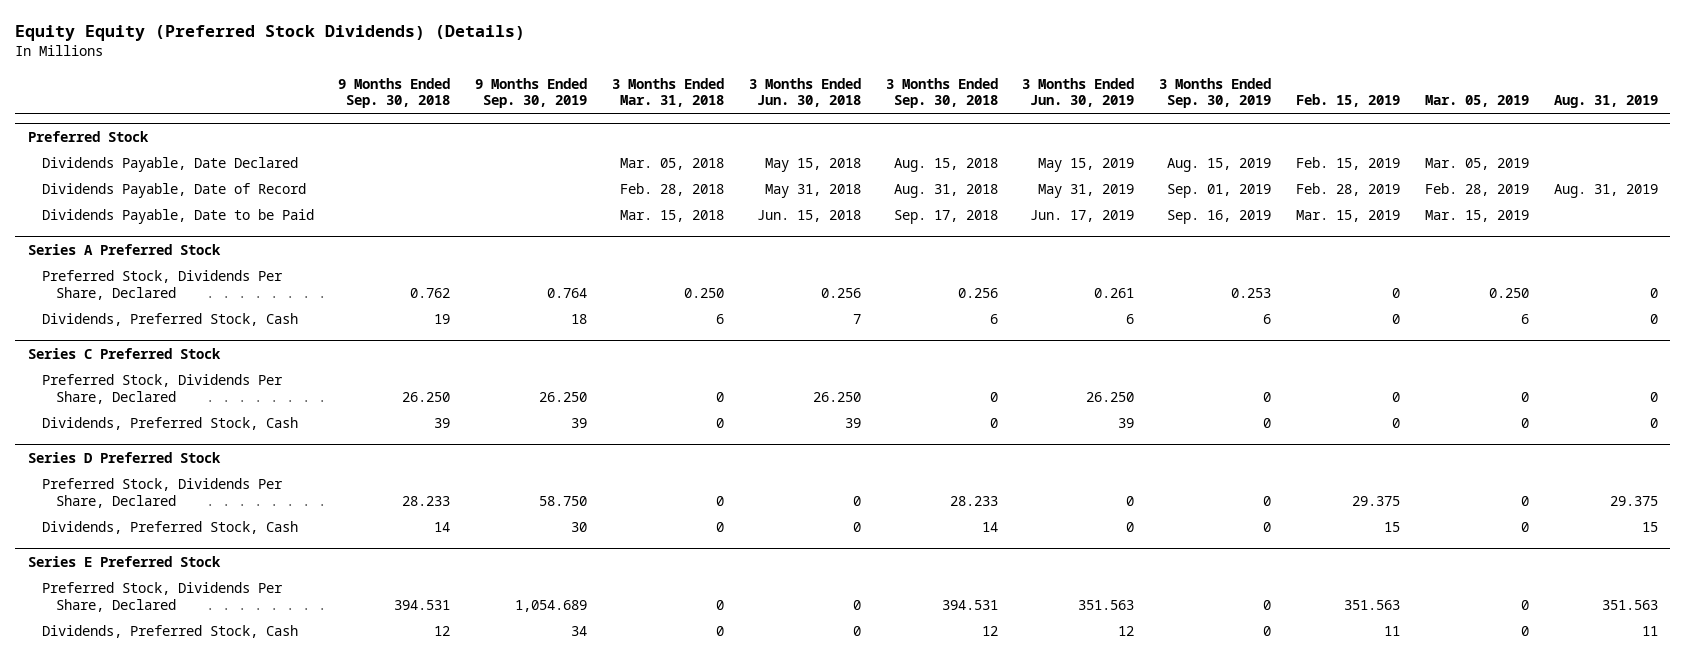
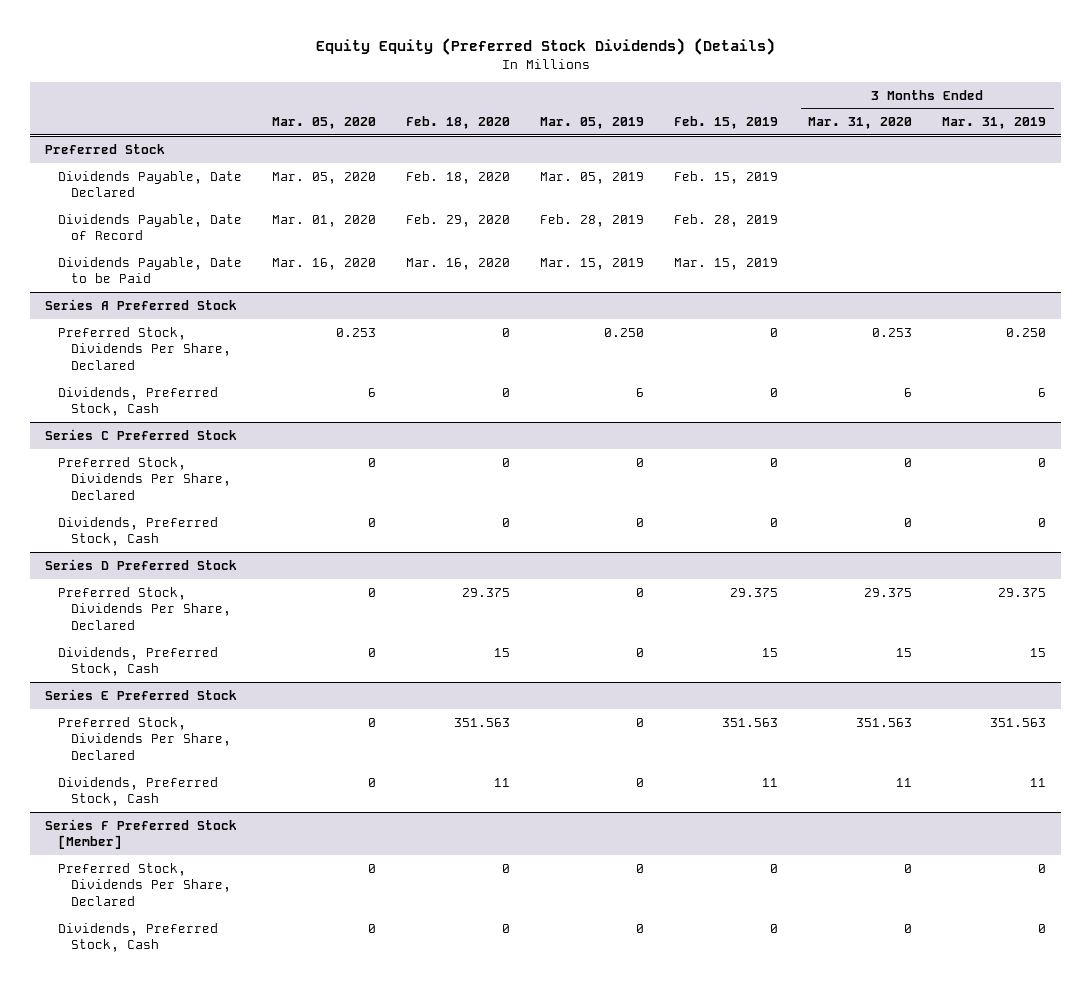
- | 9 Months Ended Sep. 30, 2018 | 9 Months Ended Sep. 30, 2019 | 3 Months Ended Mar. 31, 2018 | 3 Months Ended Jun. 30, 2018 | 3 Months Ended Sep. 30, 2018 | 3 Months Ended Jun. 30, 2019 | 3 Months Ended Sep. 30, 2019 | Feb. 15, 2019 | Mar. 05, 2019 | Aug. 31, 2019
+ | Mar. 05, 2020 | Feb. 18, 2020 | Mar. 05, 2019 | Feb. 15, 2019 | 3 Months Ended Mar. 31, 2020 | 3 Months Ended Mar. 31, 2019
+ Series F Preferred Stock [Member]
+ Preferred Stock, Dividends Per Share, Declared | 0 | 0 | 0 | 0 | 0 | 0
+ Dividends, Preferred Stock, Cash | 0 | 0 | 0 | 0 | 0 | 0

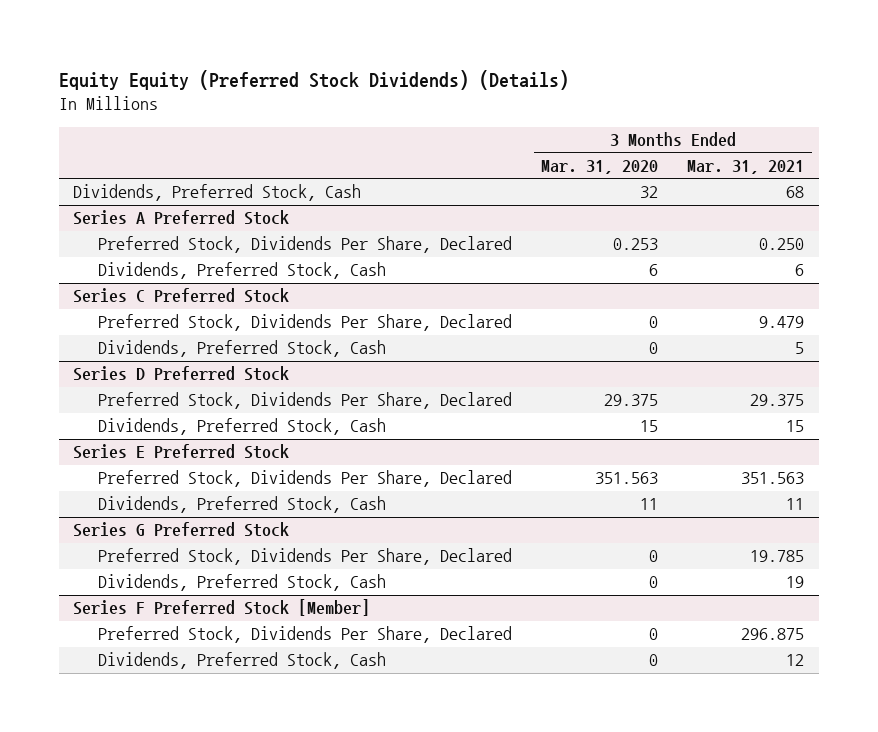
- | Mar. 05, 2020 | Feb. 18, 2020 | Mar. 05, 2019 | Feb. 15, 2019 | 3 Months Ended Mar. 31, 2020 | 3 Months Ended Mar. 31, 2019
+ | 3 Months Ended Mar. 31, 2020 | 3 Months Ended Mar. 31, 2021
- Preferred Stock
- Dividends Payable, Date Declared | Mar. 05, 2020 | Feb. 18, 2020 | Mar. 05, 2019 | Feb. 15, 2019 | |
- Dividends Payable, Date of Record | Mar. 01, 2020 | Feb. 29, 2020 | Feb. 28, 2019 | Feb. 28, 2019 | |
- Dividends Payable, Date to be Paid | Mar. 16, 2020 | Mar. 16, 2020 | Mar. 15, 2019 | Mar. 15, 2019 | |
+ Dividends, Preferred Stock, Cash | 32 | 68
+ Series G Preferred Stock
+ Preferred Stock, Dividends Per Share, Declared | 0 | 19.785
+ Dividends, Preferred Stock, Cash | 0 | 19

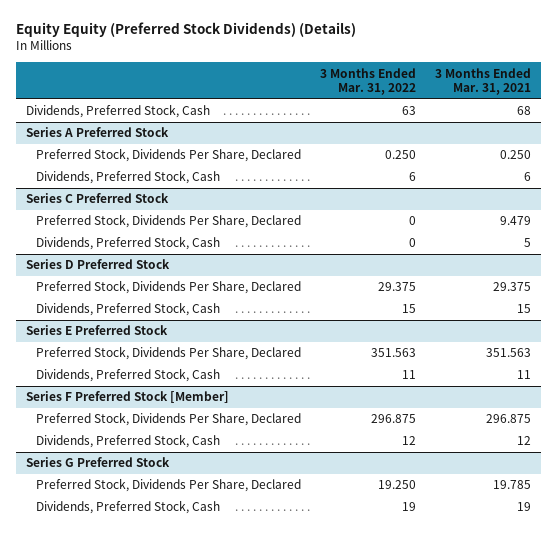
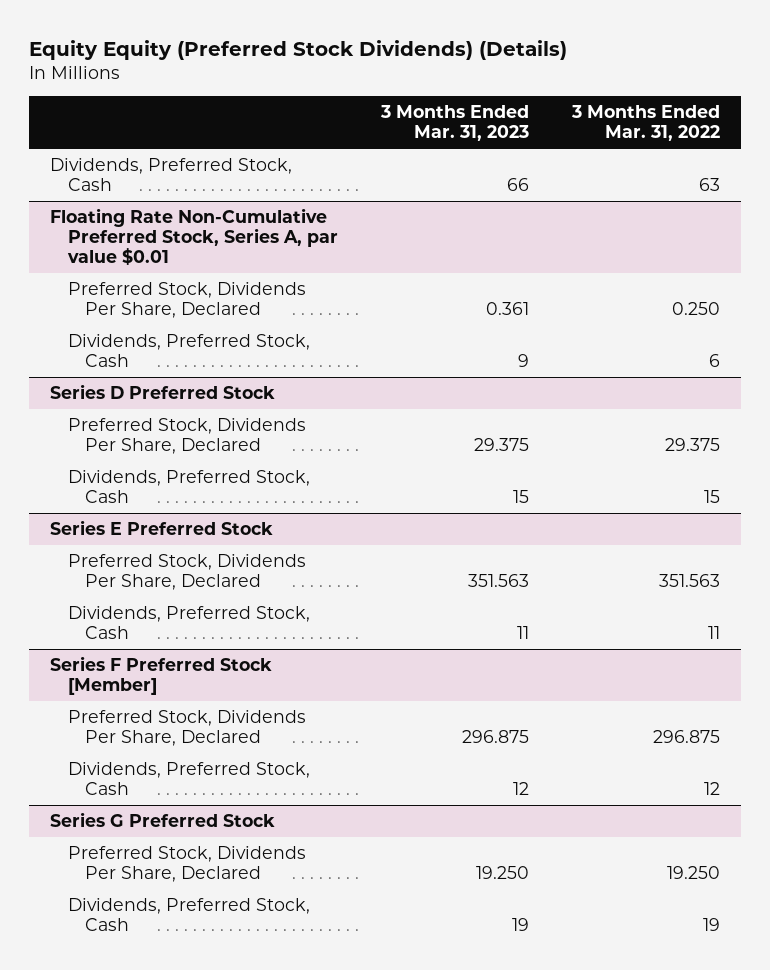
- | 3 Months Ended Mar. 31, 2022 | 3 Months Ended Mar. 31, 2021
+ | 3 Months Ended Mar. 31, 2023 | 3 Months Ended Mar. 31, 2022
- Series A Preferred Stock
+ Floating Rate Non-Cumulative Preferred Stock, Series A, par value $0.01
- Series C Preferred Stock
- Preferred Stock, Dividends Per Share, Declared | 0 | 9.479
- Dividends, Preferred Stock, Cash | 0 | 5

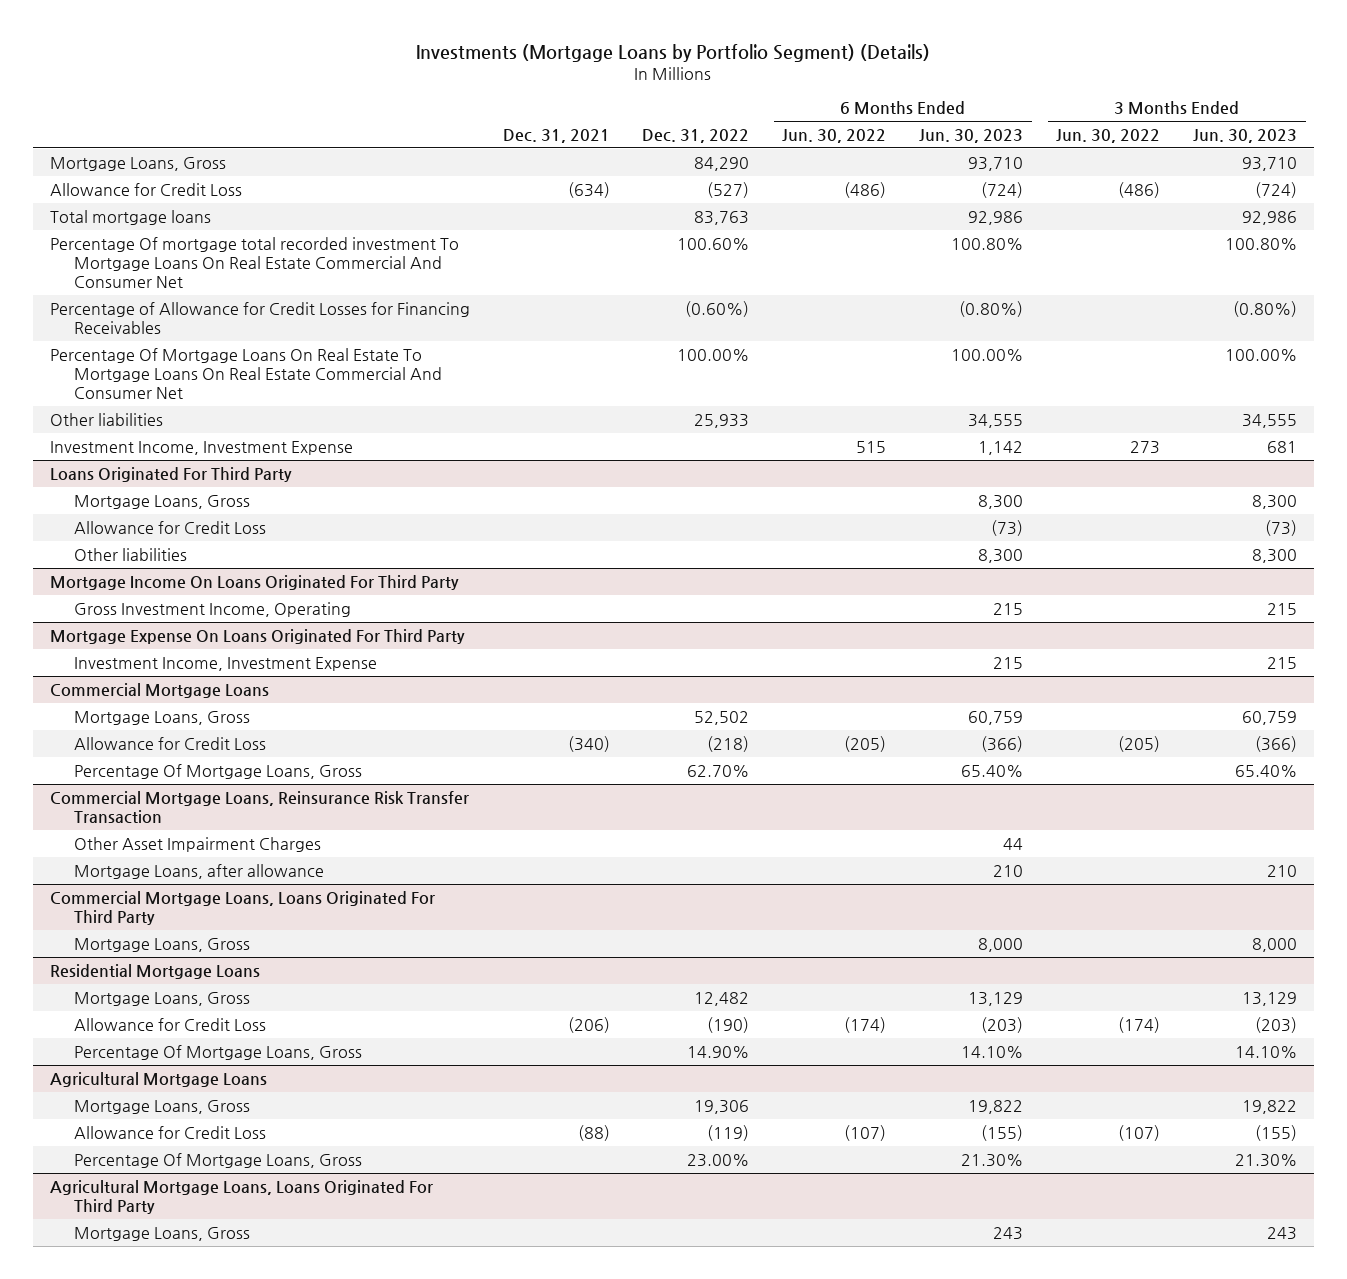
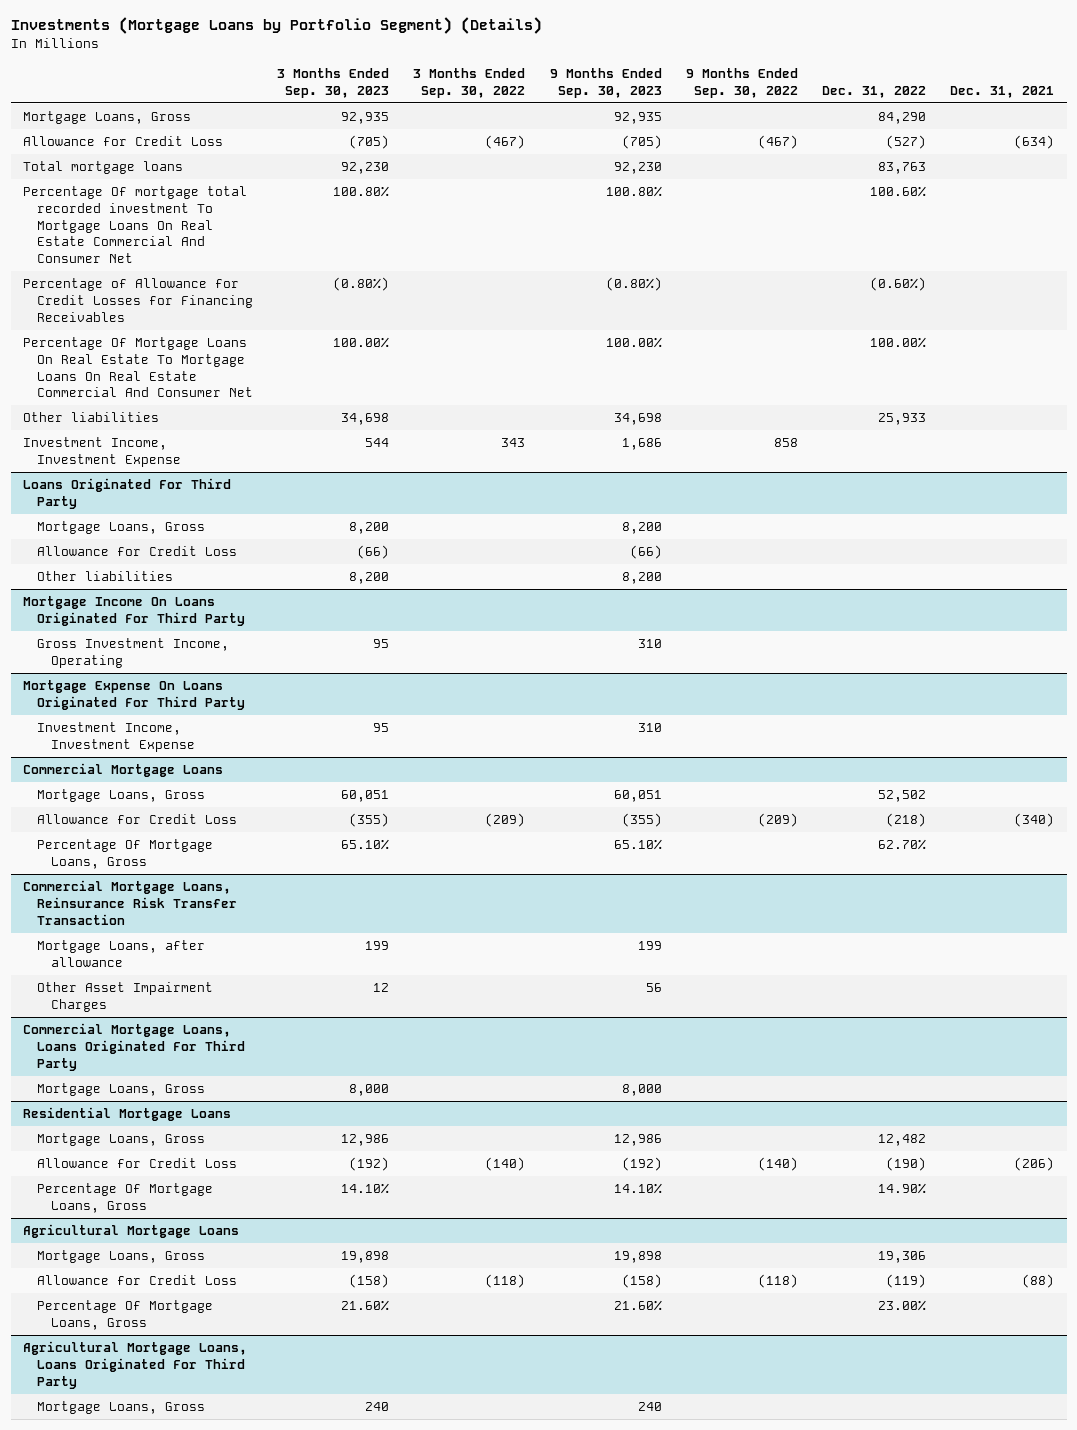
- | Dec. 31, 2021 | Dec. 31, 2022 | 6 Months Ended Jun. 30, 2022 | 6 Months Ended Jun. 30, 2023 | 3 Months Ended Jun. 30, 2022 | 3 Months Ended Jun. 30, 2023
+ | 3 Months Ended Sep. 30, 2023 | 3 Months Ended Sep. 30, 2022 | 9 Months Ended Sep. 30, 2023 | 9 Months Ended Sep. 30, 2022 | Dec. 31, 2022 | Dec. 31, 2021
@ Commercial Mortgage Loans, Reinsurance Risk Transfer Transaction
moved down: Other Asset Impairment Charges | 12 | | 56 | | |

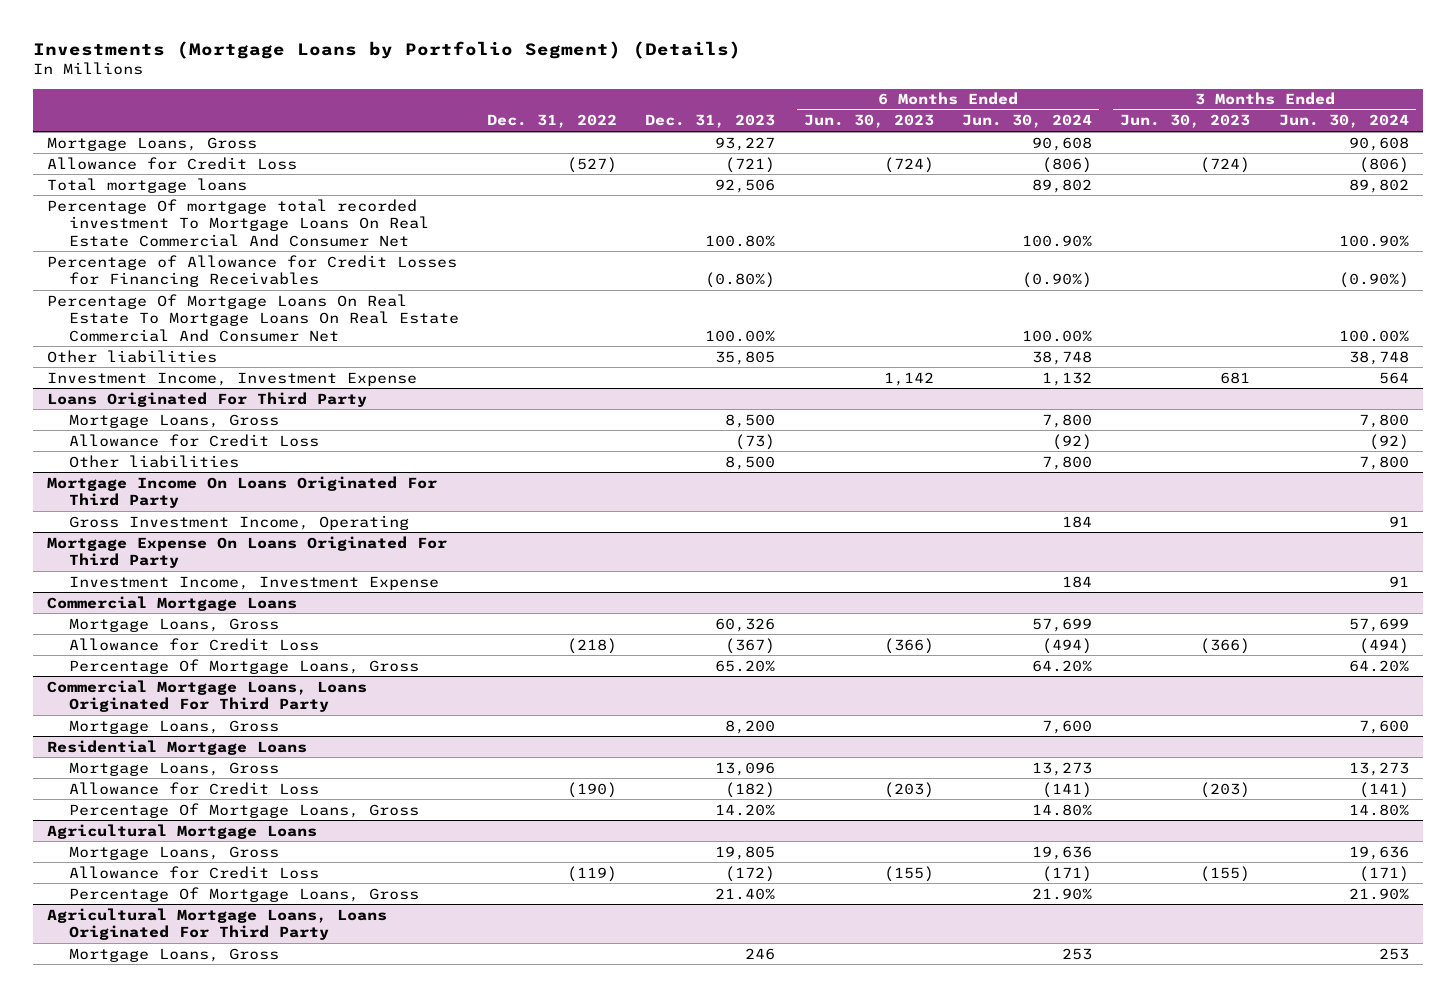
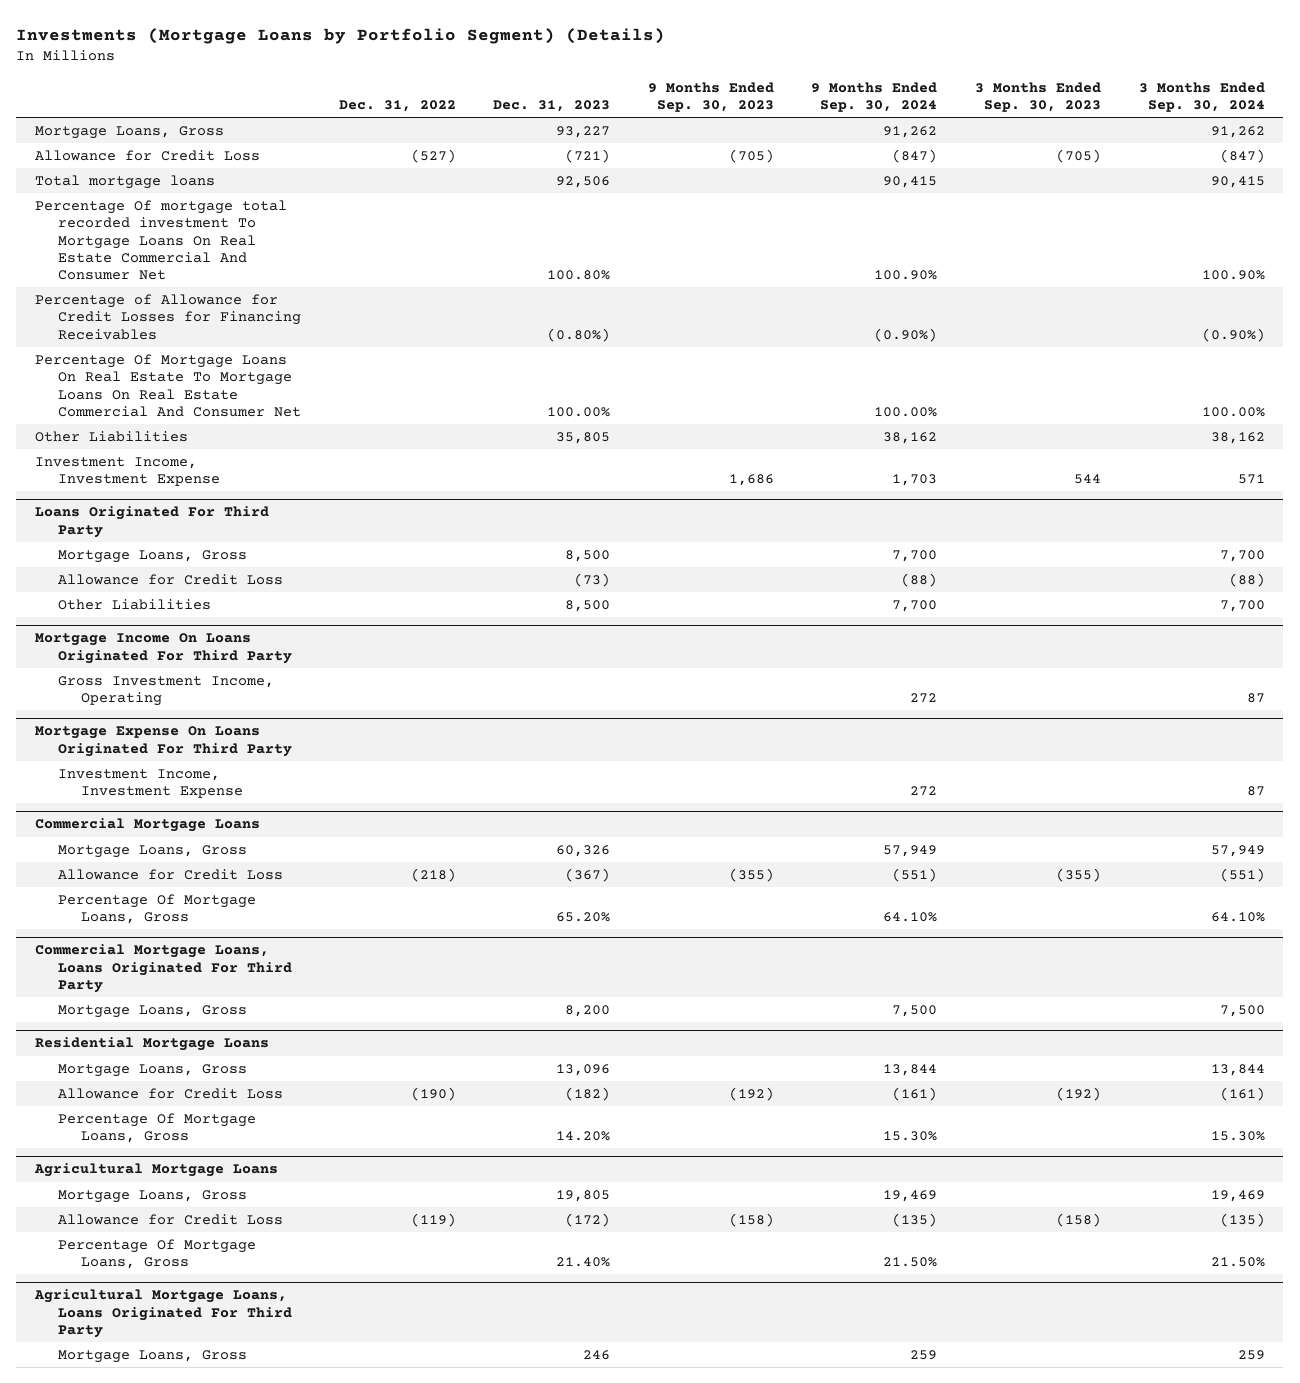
- | Dec. 31, 2022 | Dec. 31, 2023 | 6 Months Ended Jun. 30, 2023 | 6 Months Ended Jun. 30, 2024 | 3 Months Ended Jun. 30, 2023 | 3 Months Ended Jun. 30, 2024
+ | Dec. 31, 2022 | Dec. 31, 2023 | 9 Months Ended Sep. 30, 2023 | 9 Months Ended Sep. 30, 2024 | 3 Months Ended Sep. 30, 2023 | 3 Months Ended Sep. 30, 2024
- Other liabilities | | 35,805 | | 38,748 | | 38,748
+ Other Liabilities | | 35,805 | | 38,162 | | 38,162
@ Loans Originated For Third Party
- Other liabilities | | 8,500 | | 7,800 | | 7,800
+ Other Liabilities | | 8,500 | | 7,700 | | 7,700

